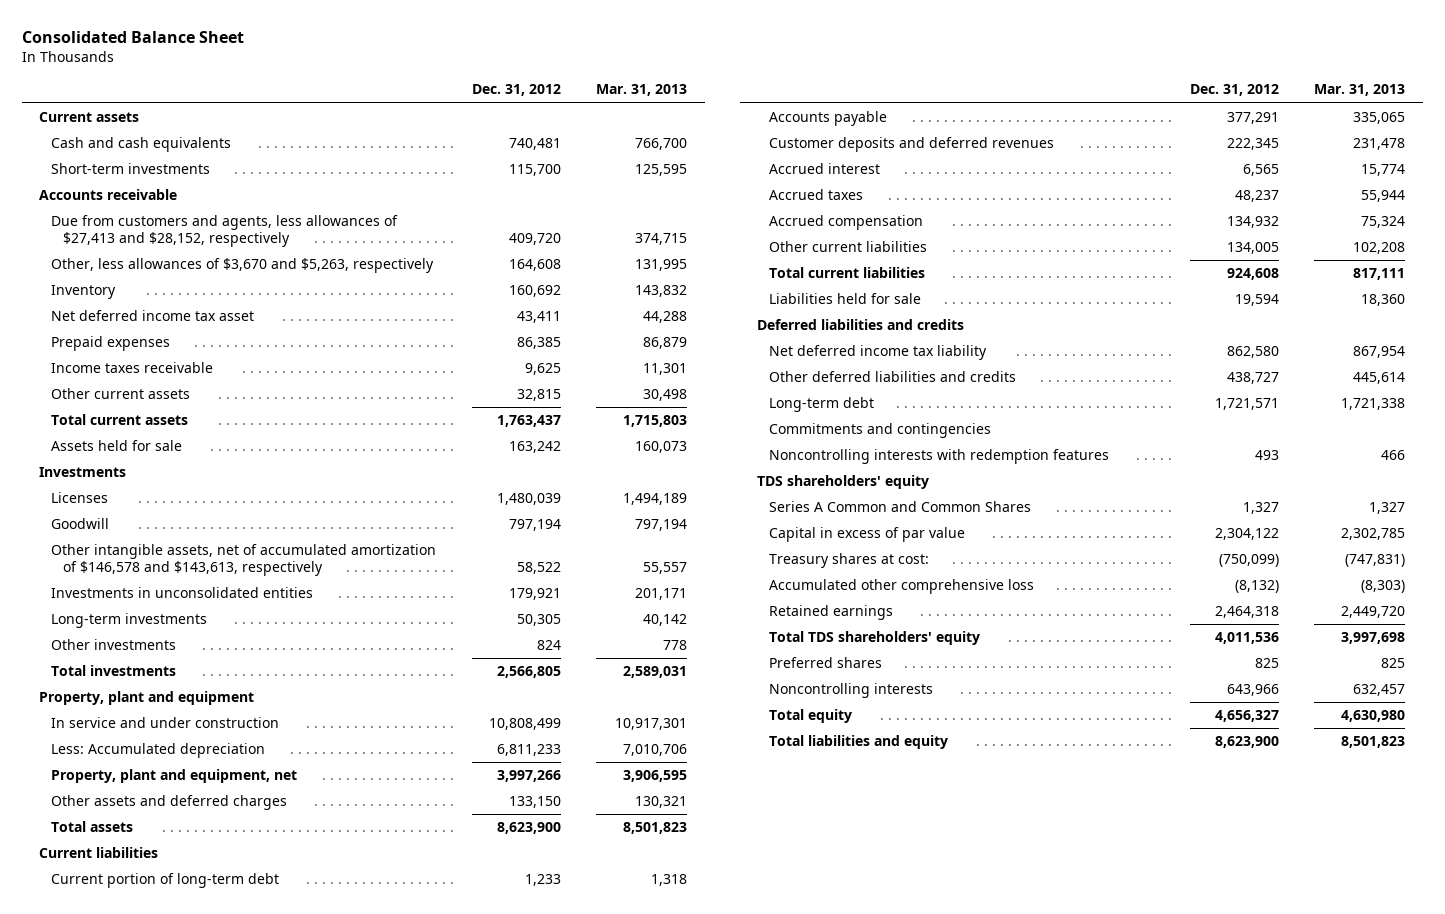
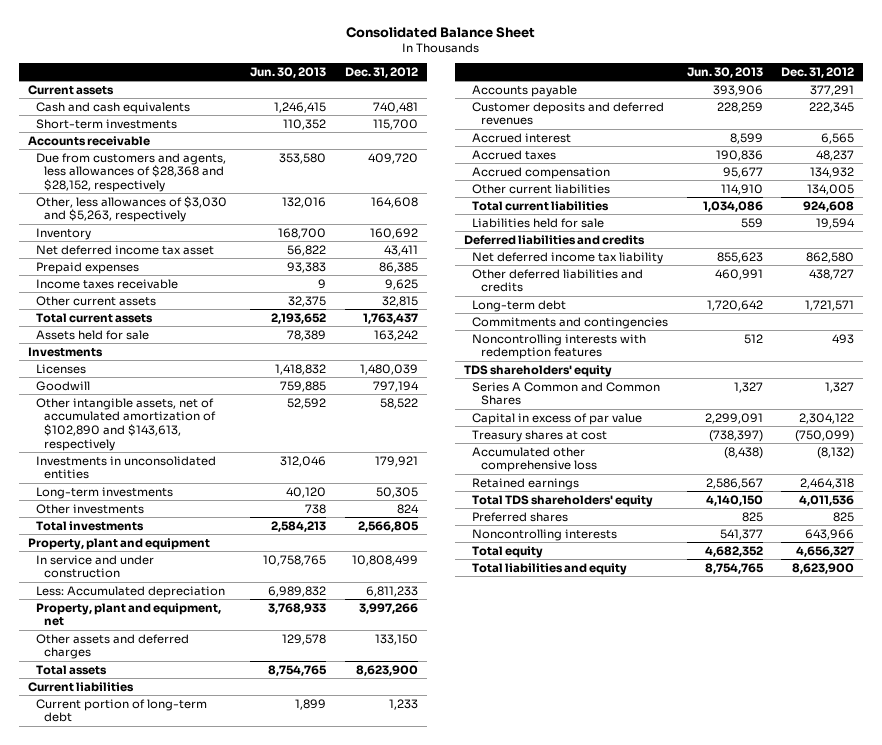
- | Dec. 31, 2012 | Mar. 31, 2013
+ | Jun. 30, 2013 | Dec. 31, 2012
- Due from customers and agents, less allowances of $27,413 and $28,152, respectively | 409,720 | 374,715
- Other, less allowances of $3,670 and $5,263, respectively | 164,608 | 131,995
+ Due from customers and agents, less allowances of $28,368 and $28,152, respectively | 353,580 | 409,720
+ Other, less allowances of $3,030 and $5,263, respectively | 132,016 | 164,608
- Other intangible assets, net of accumulated amortization of $146,578 and $143,613, respectively | 58,522 | 55,557
+ Other intangible assets, net of accumulated amortization of $102,890 and $143,613, respectively | 52,592 | 58,522
- Treasury shares at cost: | (750,099) | (747,831)
+ Treasury shares at cost | (738,397) | (750,099)

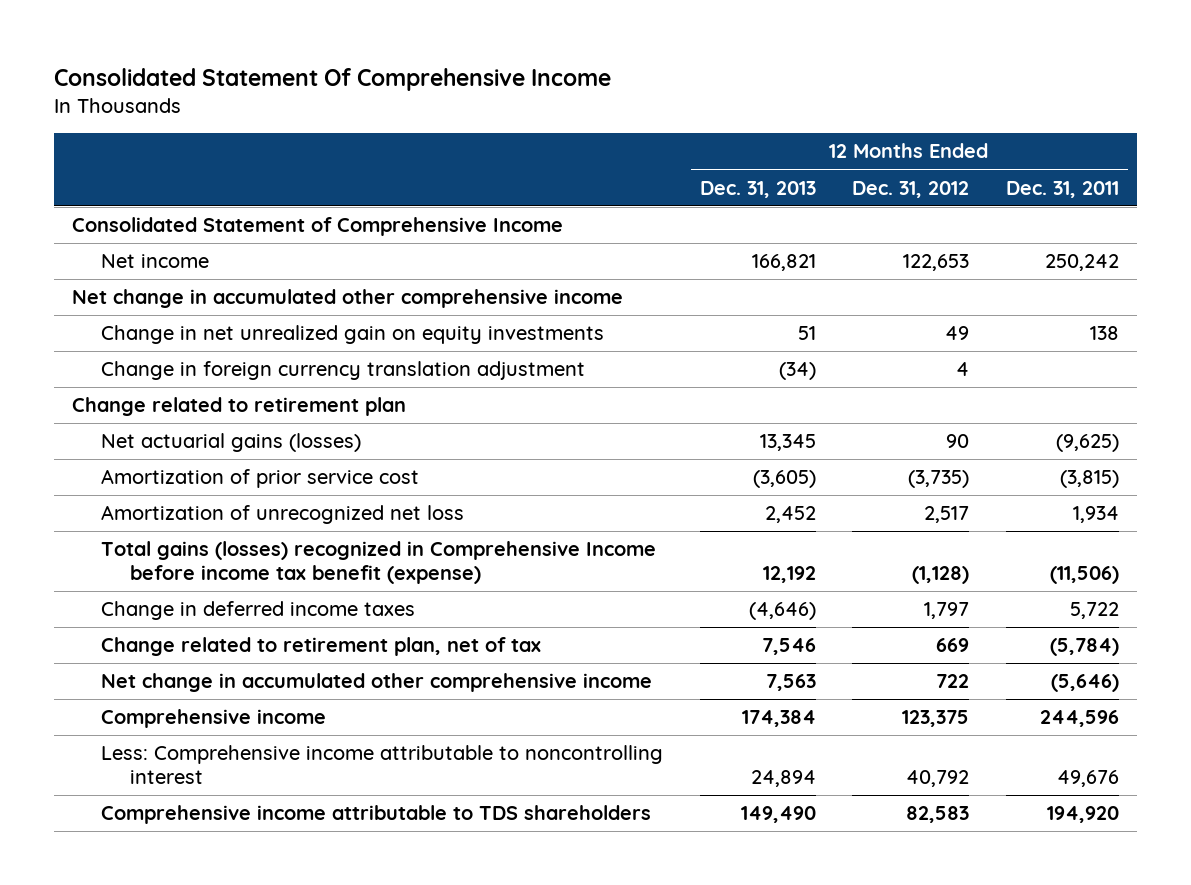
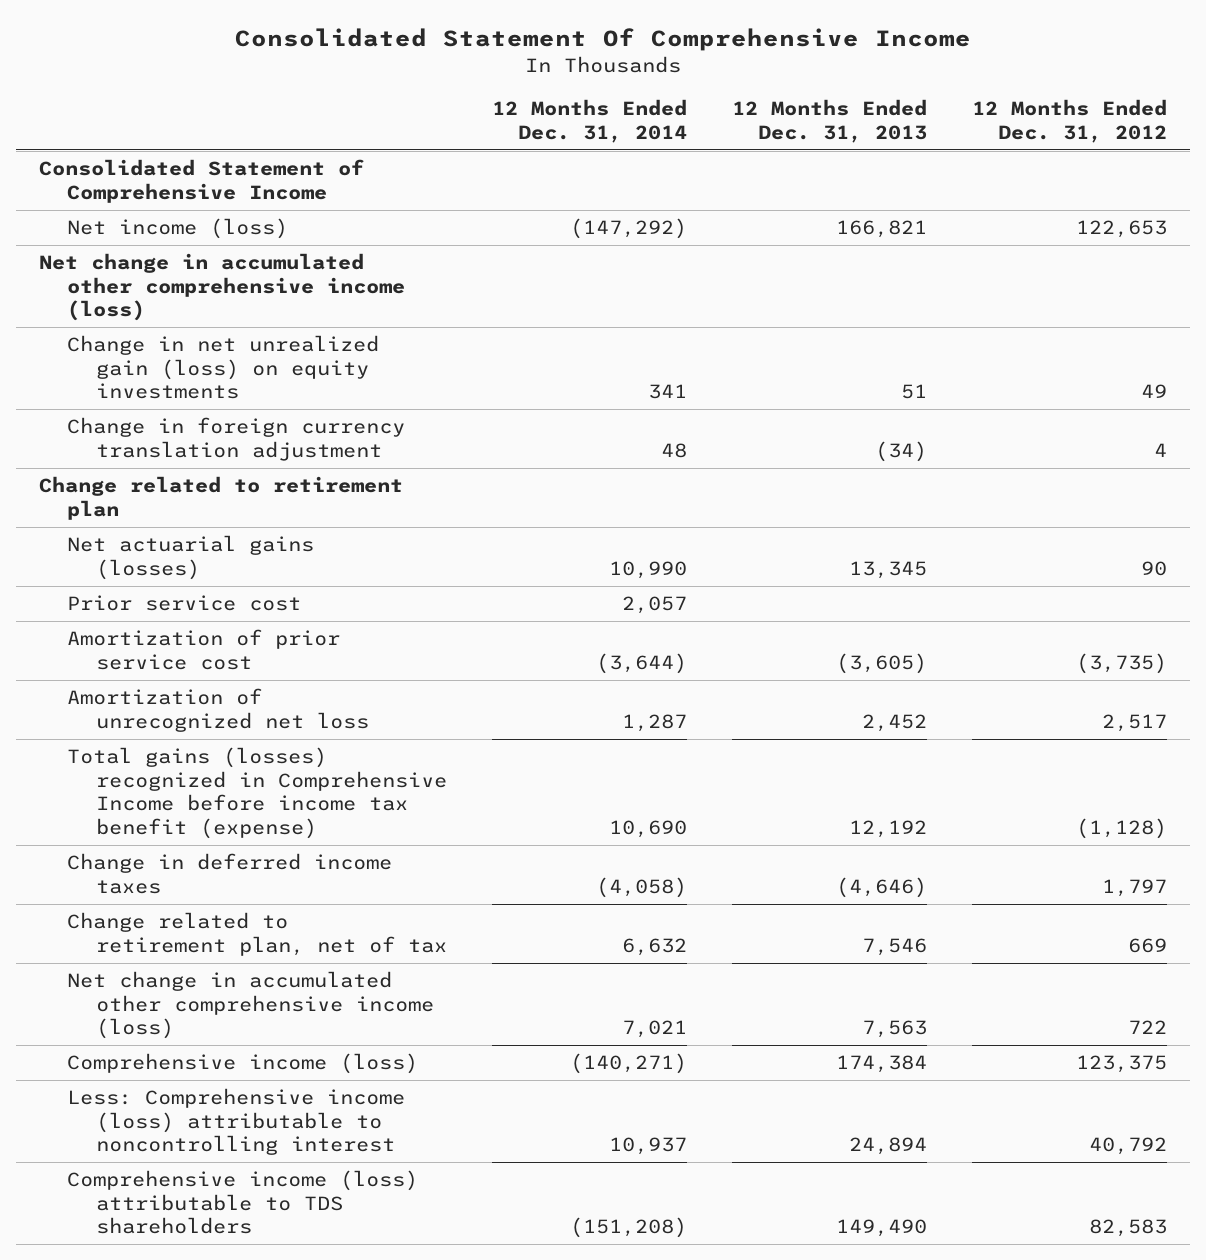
- | 12 Months Ended Dec. 31, 2013 | 12 Months Ended Dec. 31, 2012 | 12 Months Ended Dec. 31, 2011
+ | 12 Months Ended Dec. 31, 2014 | 12 Months Ended Dec. 31, 2013 | 12 Months Ended Dec. 31, 2012
- Net income | 166,821 | 122,653 | 250,242
- Net change in accumulated other comprehensive income
- Change in net unrealized gain on equity investments | 51 | 49 | 138
+ Net income (loss) | (147,292) | 166,821 | 122,653
+ Net change in accumulated other comprehensive income (loss)
+ Change in net unrealized gain (loss) on equity investments | 341 | 51 | 49
+ Prior service cost | 2,057 | |
- Net change in accumulated other comprehensive income | 7,563 | 722 | (5,646)
- Comprehensive income | 174,384 | 123,375 | 244,596
- Less: Comprehensive income attributable to noncontrolling interest | 24,894 | 40,792 | 49,676
- Comprehensive income attributable to TDS shareholders | 149,490 | 82,583 | 194,920
+ Net change in accumulated other comprehensive income (loss) | 7,021 | 7,563 | 722
+ Comprehensive income (loss) | (140,271) | 174,384 | 123,375
+ Less: Comprehensive income (loss) attributable to noncontrolling interest | 10,937 | 24,894 | 40,792
+ Comprehensive income (loss) attributable to TDS shareholders | (151,208) | 149,490 | 82,583

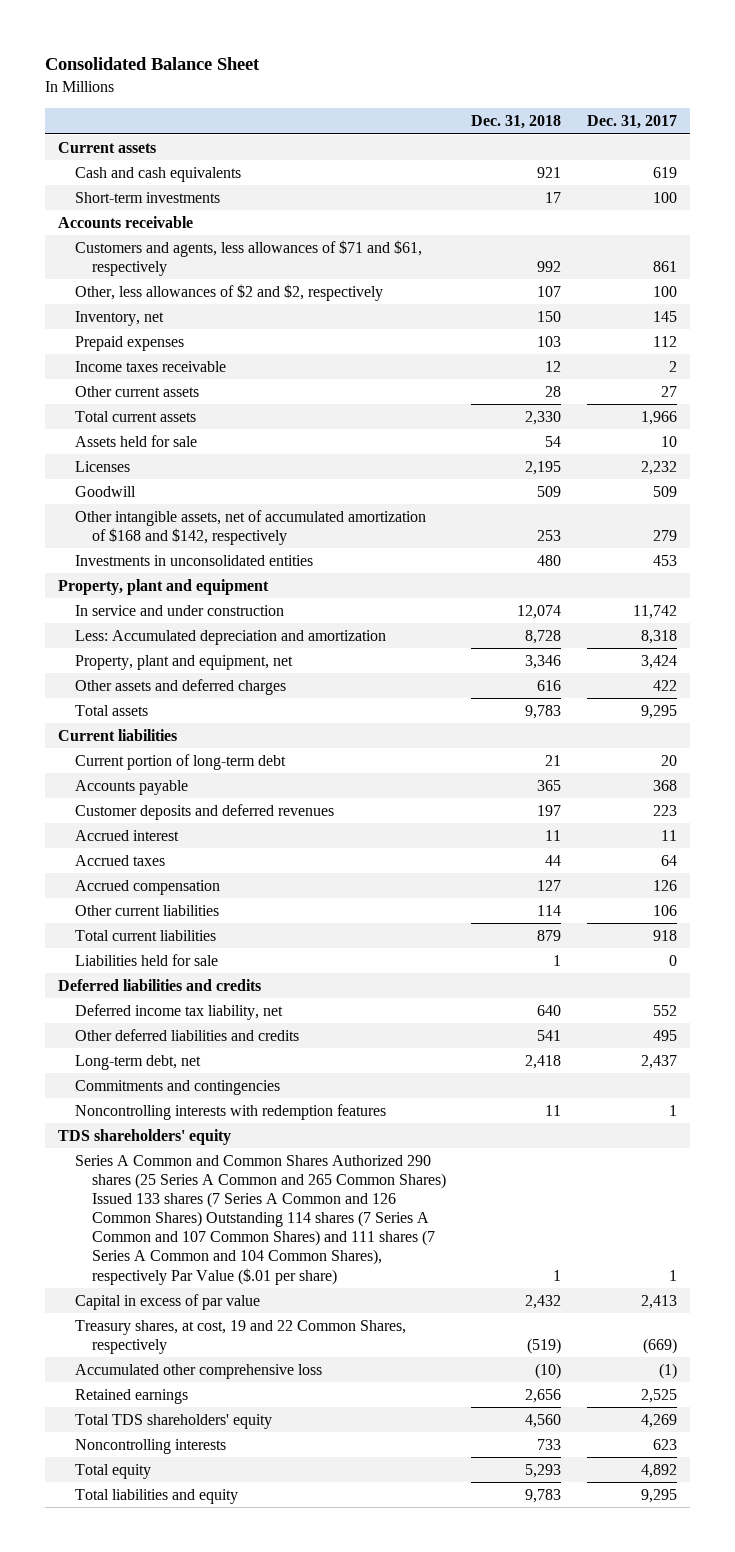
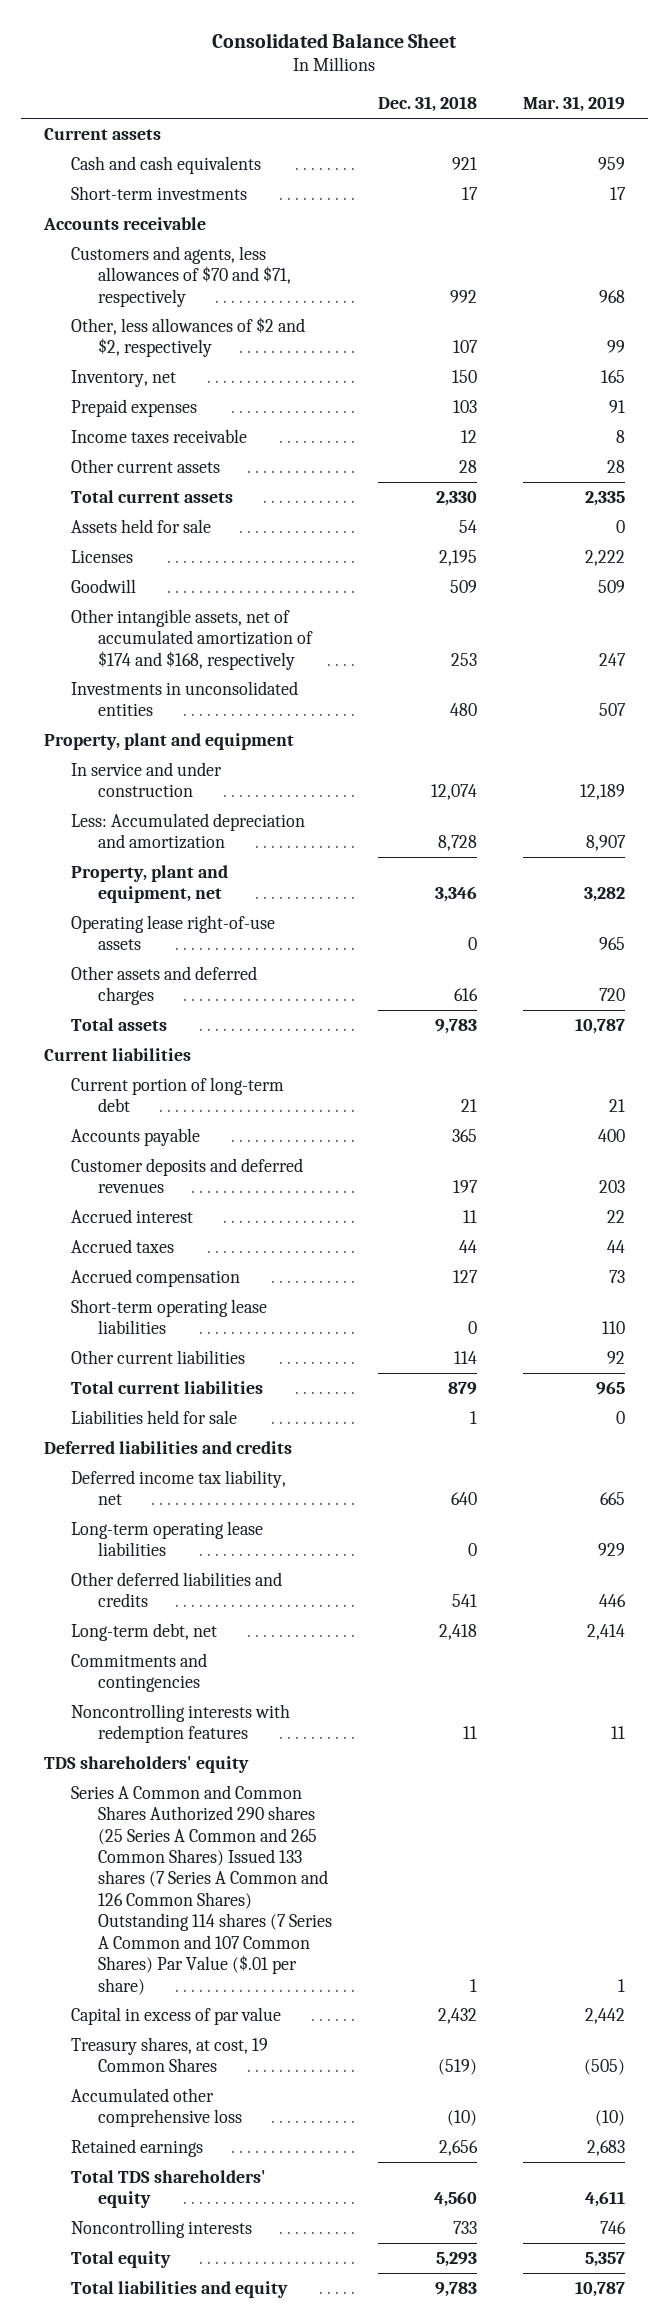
- | Dec. 31, 2018 | Dec. 31, 2017
+ | Dec. 31, 2018 | Mar. 31, 2019
- Customers and agents, less allowances of $71 and $61, respectively | 992 | 861
+ Customers and agents, less allowances of $70 and $71, respectively | 992 | 968
- Other intangible assets, net of accumulated amortization of $168 and $142, respectively | 253 | 279
+ Other intangible assets, net of accumulated amortization of $174 and $168, respectively | 253 | 247
+ Operating lease right-of-use assets | 0 | 965
+ Short-term operating lease liabilities | 0 | 110
+ Long-term operating lease liabilities | 0 | 929
- Series A Common and Common Shares Authorized 290 shares (25 Series A Common and 265 Common Shares) Issued 133 shares (7 Series A Common and 126 Common Shares) Outstanding 114 shares (7 Series A Common and 107 Common Shares) and 111 shares (7 Series A Common and 104 Common Shares), respectively Par Value ($.01 per share) | 1 | 1
+ Series A Common and Common Shares Authorized 290 shares (25 Series A Common and 265 Common Shares) Issued 133 shares (7 Series A Common and 126 Common Shares) Outstanding 114 shares (7 Series A Common and 107 Common Shares) Par Value ($.01 per share) | 1 | 1
- Treasury shares, at cost, 19 and 22 Common Shares, respectively | (519) | (669)
+ Treasury shares, at cost, 19 Common Shares | (519) | (505)

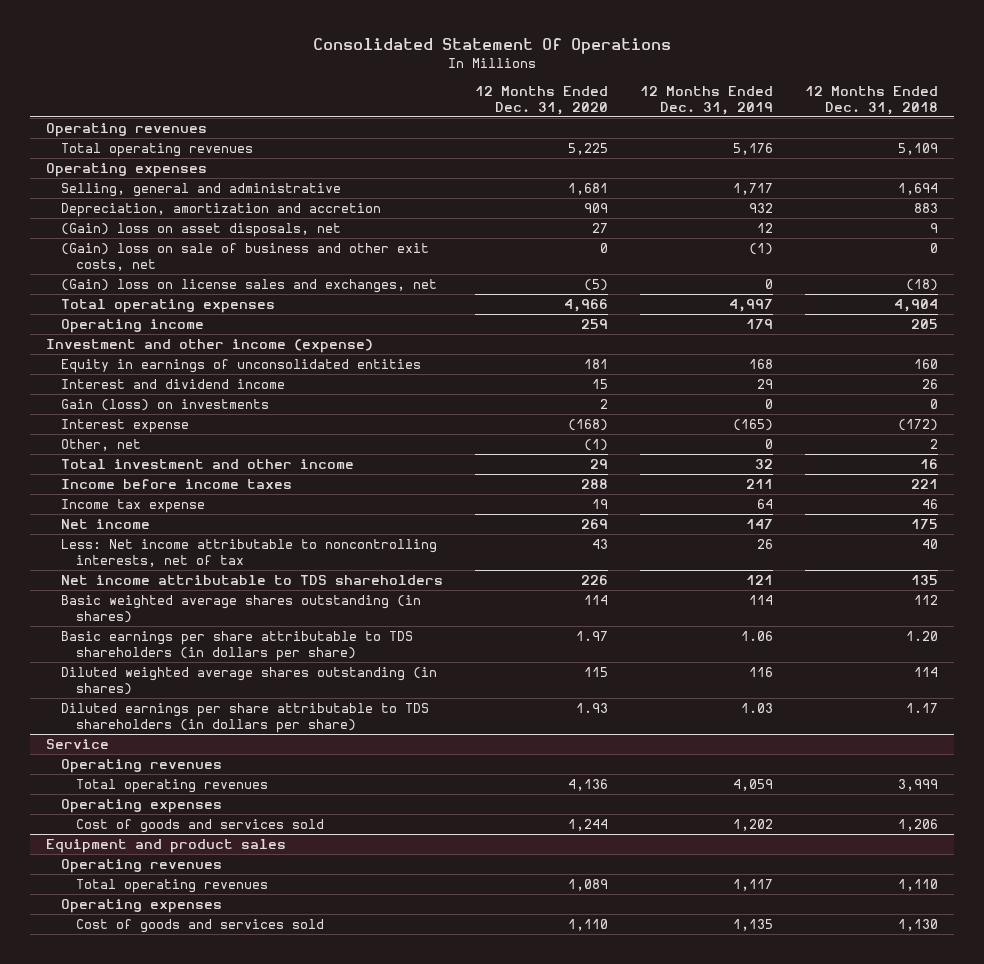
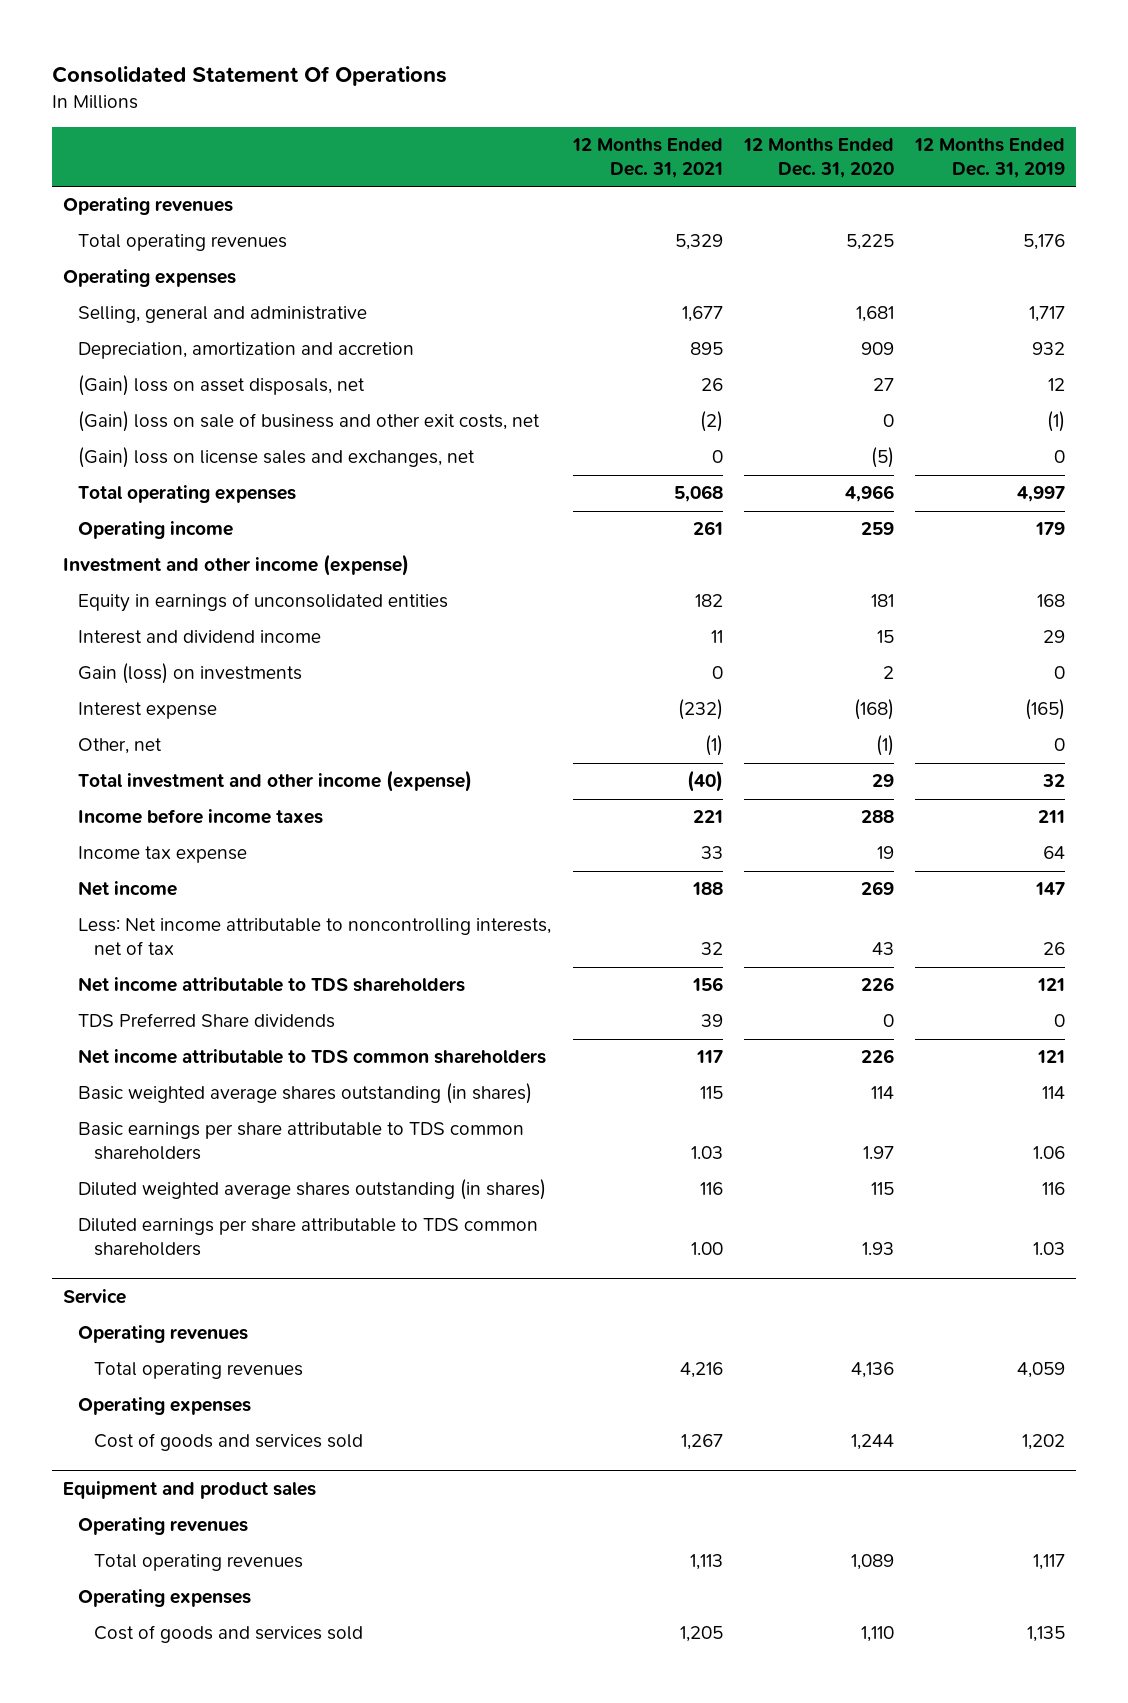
- | 12 Months Ended Dec. 31, 2020 | 12 Months Ended Dec. 31, 2019 | 12 Months Ended Dec. 31, 2018
+ | 12 Months Ended Dec. 31, 2021 | 12 Months Ended Dec. 31, 2020 | 12 Months Ended Dec. 31, 2019
- Total investment and other income | 29 | 32 | 16
+ Total investment and other income (expense) | (40) | 29 | 32
+ TDS Preferred Share dividends | 39 | 0 | 0
+ Net income attributable to TDS common shareholders | 117 | 226 | 121
- Basic earnings per share attributable to TDS shareholders (in dollars per share) | 1.97 | 1.06 | 1.20
+ Basic earnings per share attributable to TDS common shareholders | 1.03 | 1.97 | 1.06
- Diluted earnings per share attributable to TDS shareholders (in dollars per share) | 1.93 | 1.03 | 1.17
+ Diluted earnings per share attributable to TDS common shareholders | 1.00 | 1.93 | 1.03

